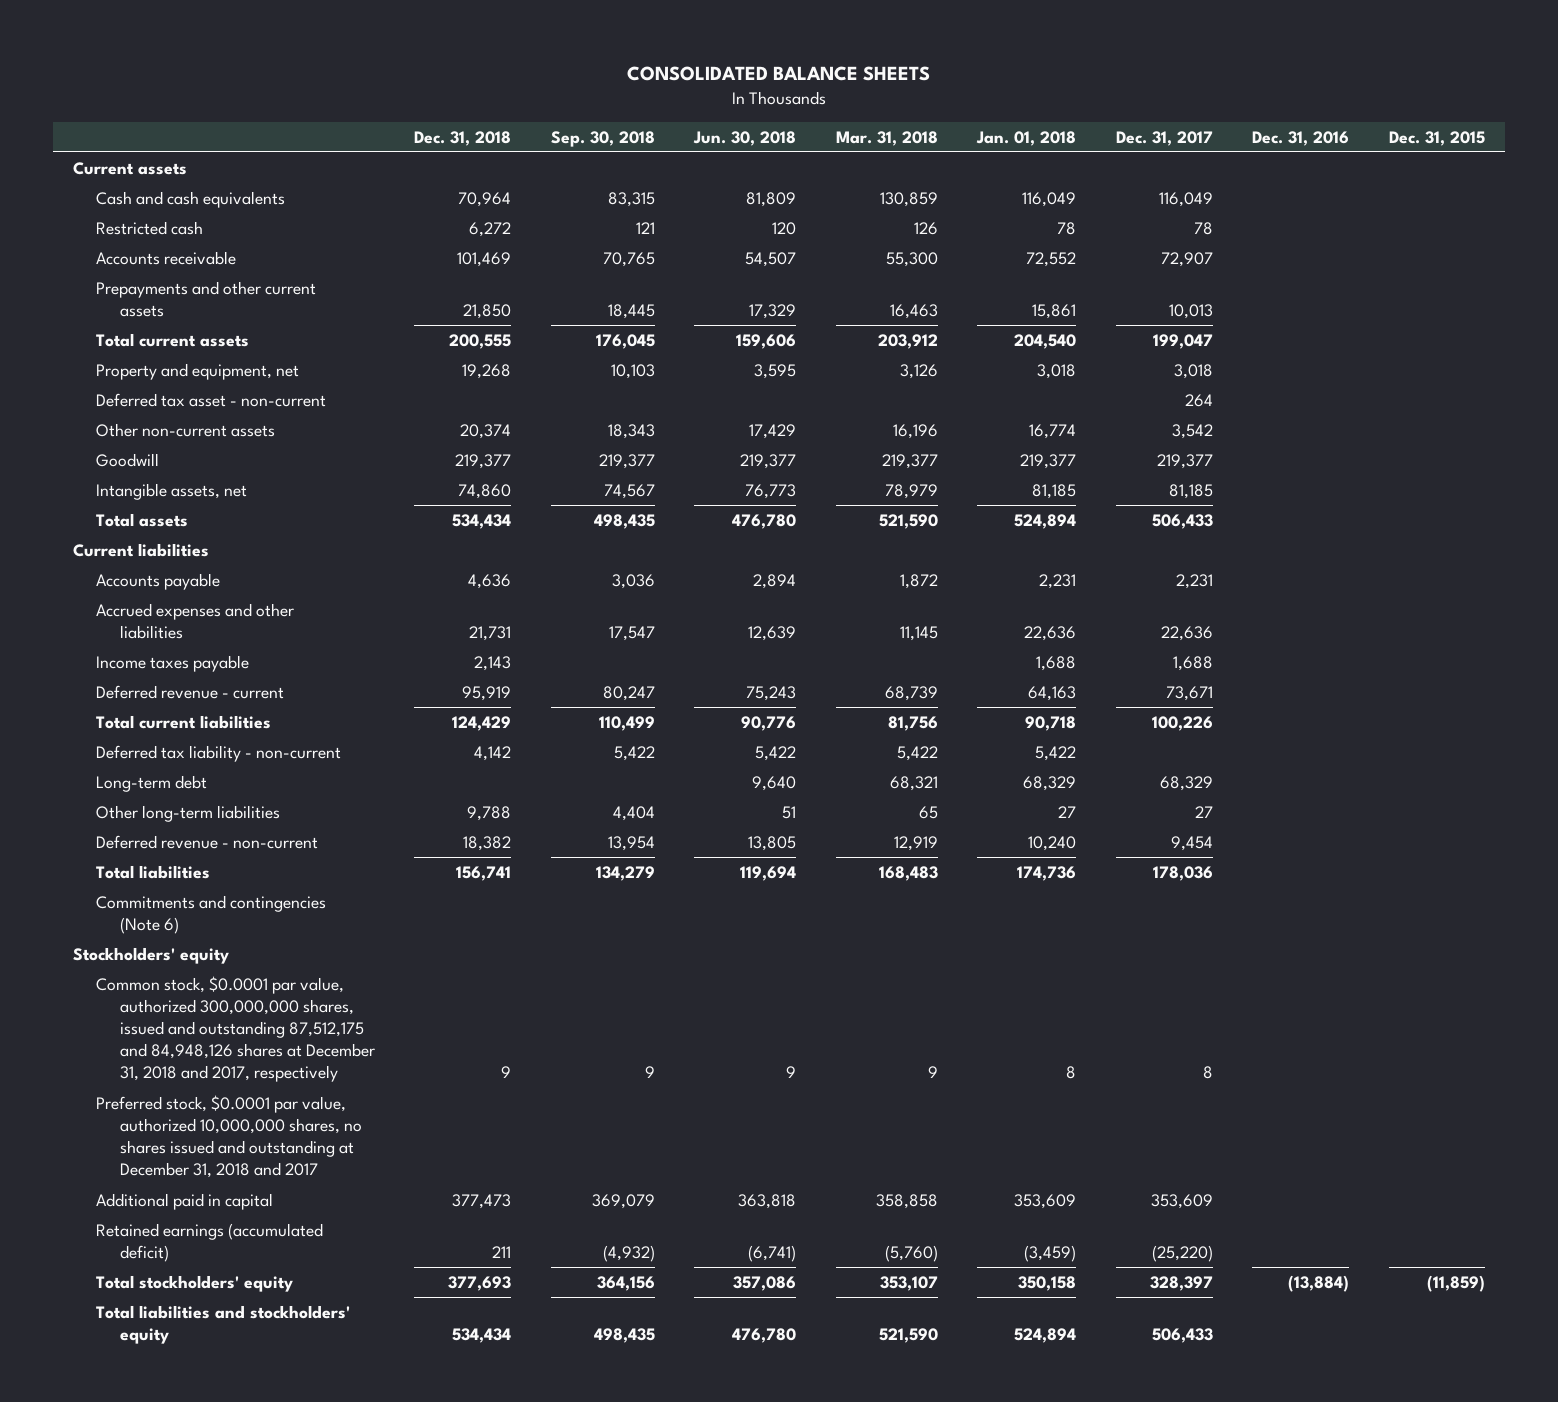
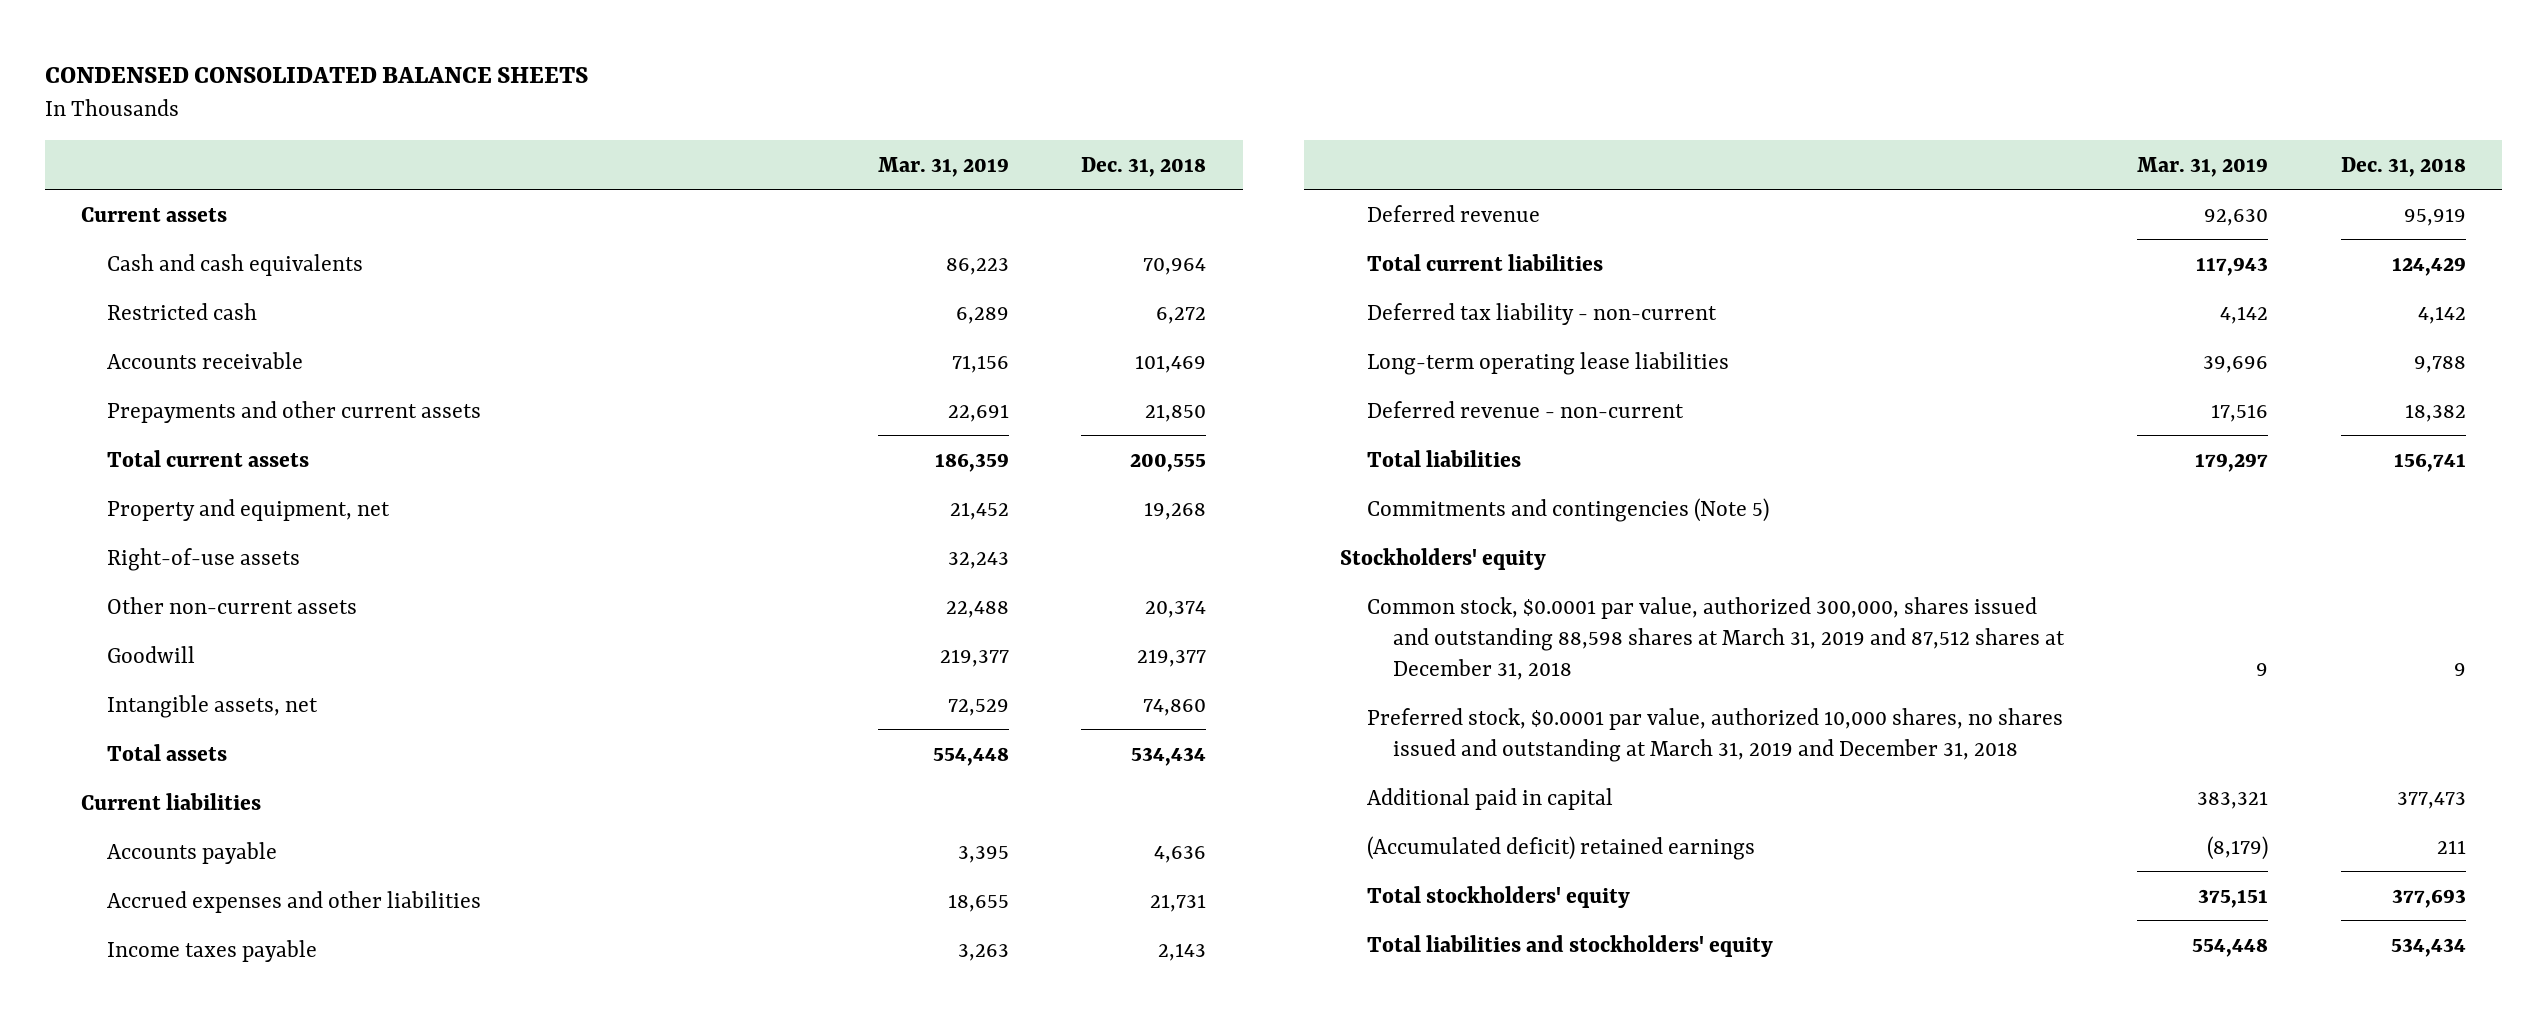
- CONSOLIDATED BALANCE SHEETS
+ CONDENSED CONSOLIDATED BALANCE SHEETS
- | Dec. 31, 2018 | Sep. 30, 2018 | Jun. 30, 2018 | Mar. 31, 2018 | Jan. 01, 2018 | Dec. 31, 2017 | Dec. 31, 2016 | Dec. 31, 2015
+ | Mar. 31, 2019 | Dec. 31, 2018
- Deferred tax asset - non-current | | | | | | 264 | |
+ Right-of-use assets | 32,243 |
- Deferred revenue - current | 95,919 | 80,247 | 75,243 | 68,739 | 64,163 | 73,671 | |
+ Deferred revenue | 92,630 | 95,919
- Long-term debt | | | 9,640 | 68,321 | 68,329 | 68,329 | |
- Other long-term liabilities | 9,788 | 4,404 | 51 | 65 | 27 | 27 | |
+ Long-term operating lease liabilities | 39,696 | 9,788
- Commitments and contingencies (Note 6)
+ Commitments and contingencies (Note 5)
- Common stock, $0.0001 par value, authorized 300,000,000 shares, issued and outstanding 87,512,175 and 84,948,126 shares at December 31, 2018 and 2017, respectively | 9 | 9 | 9 | 9 | 8 | 8 | |
- Preferred stock, $0.0001 par value, authorized 10,000,000 shares, no shares issued and outstanding at December 31, 2018 and 2017
+ Common stock, $0.0001 par value, authorized 300,000, shares issued and outstanding 88,598 shares at March 31, 2019 and 87,512 shares at December 31, 2018 | 9 | 9
+ Preferred stock, $0.0001 par value, authorized 10,000 shares, no shares issued and outstanding at March 31, 2019 and December 31, 2018
- Retained earnings (accumulated deficit) | 211 | (4,932) | (6,741) | (5,760) | (3,459) | (25,220) | |
+ (Accumulated deficit) retained earnings | (8,179) | 211

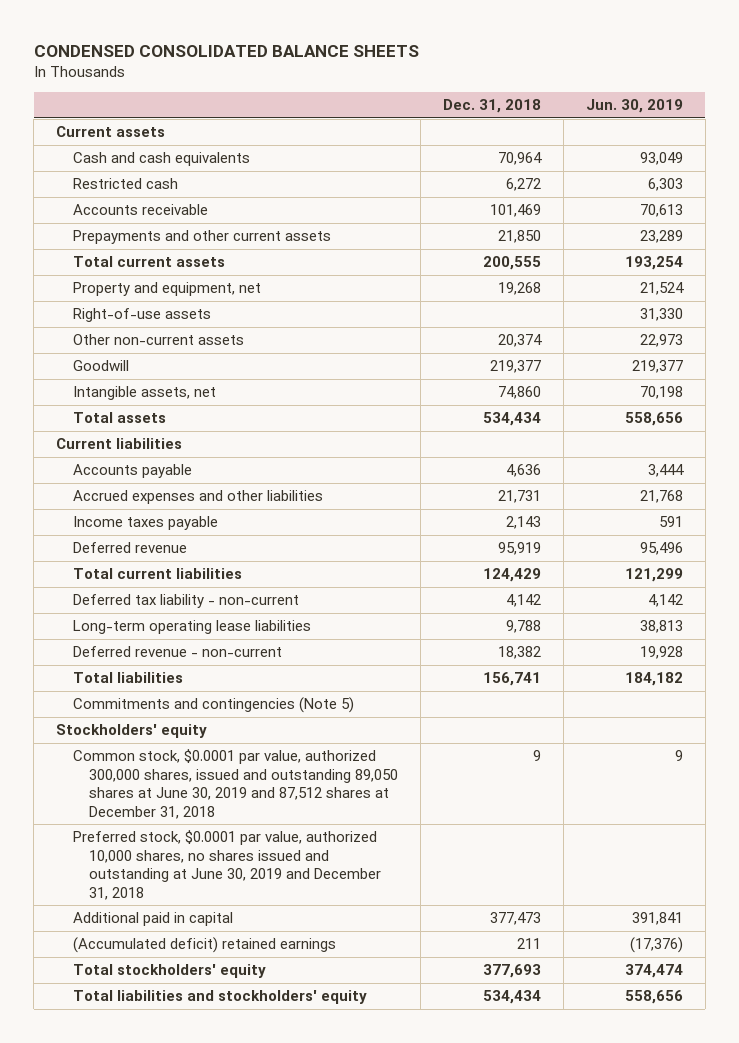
- | Mar. 31, 2019 | Dec. 31, 2018
+ | Dec. 31, 2018 | Jun. 30, 2019
- Common stock, $0.0001 par value, authorized 300,000, shares issued and outstanding 88,598 shares at March 31, 2019 and 87,512 shares at December 31, 2018 | 9 | 9
- Preferred stock, $0.0001 par value, authorized 10,000 shares, no shares issued and outstanding at March 31, 2019 and December 31, 2018
+ Common stock, $0.0001 par value, authorized 300,000 shares, issued and outstanding 89,050 shares at June 30, 2019 and 87,512 shares at December 31, 2018 | 9 | 9
+ Preferred stock, $0.0001 par value, authorized 10,000 shares, no shares issued and outstanding at June 30, 2019 and December 31, 2018

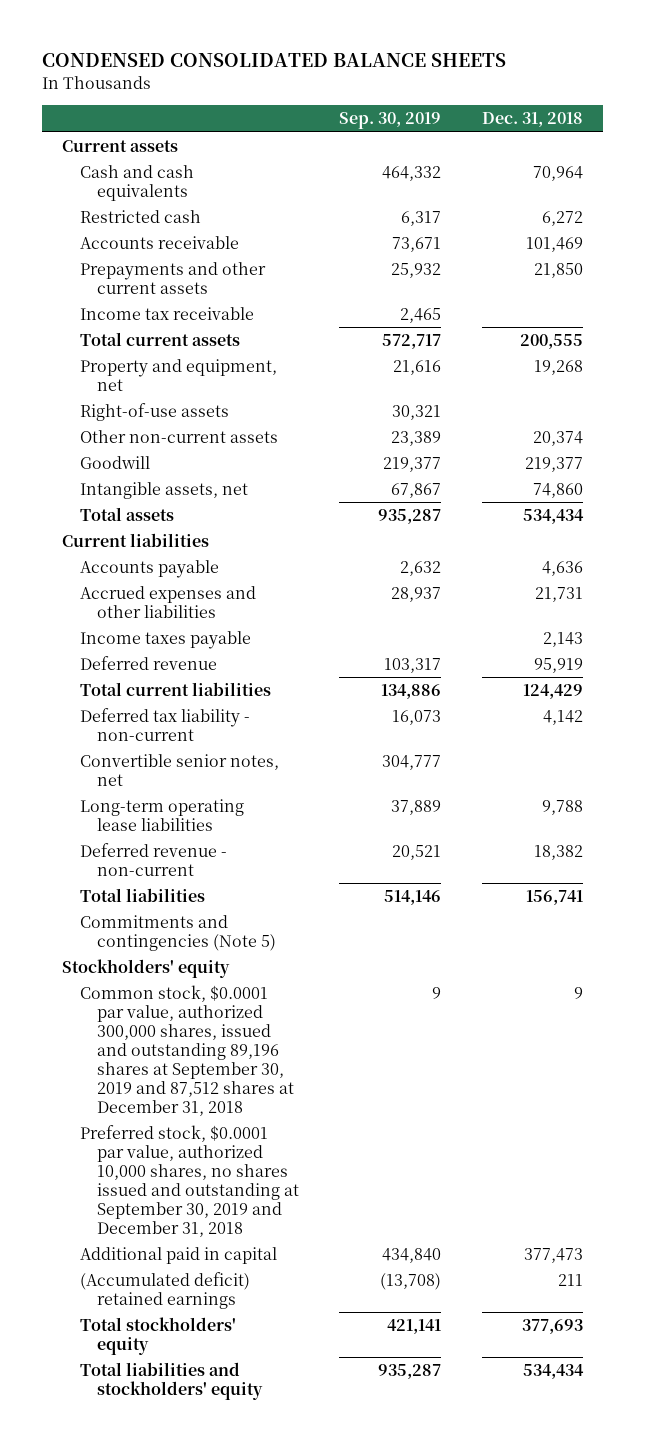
- | Dec. 31, 2018 | Jun. 30, 2019
+ | Sep. 30, 2019 | Dec. 31, 2018
+ Income tax receivable | 2,465 |
+ Convertible senior notes, net | 304,777 |
- Common stock, $0.0001 par value, authorized 300,000 shares, issued and outstanding 89,050 shares at June 30, 2019 and 87,512 shares at December 31, 2018 | 9 | 9
- Preferred stock, $0.0001 par value, authorized 10,000 shares, no shares issued and outstanding at June 30, 2019 and December 31, 2018
+ Common stock, $0.0001 par value, authorized 300,000 shares, issued and outstanding 89,196 shares at September 30, 2019 and 87,512 shares at December 31, 2018 | 9 | 9
+ Preferred stock, $0.0001 par value, authorized 10,000 shares, no shares issued and outstanding at September 30, 2019 and December 31, 2018

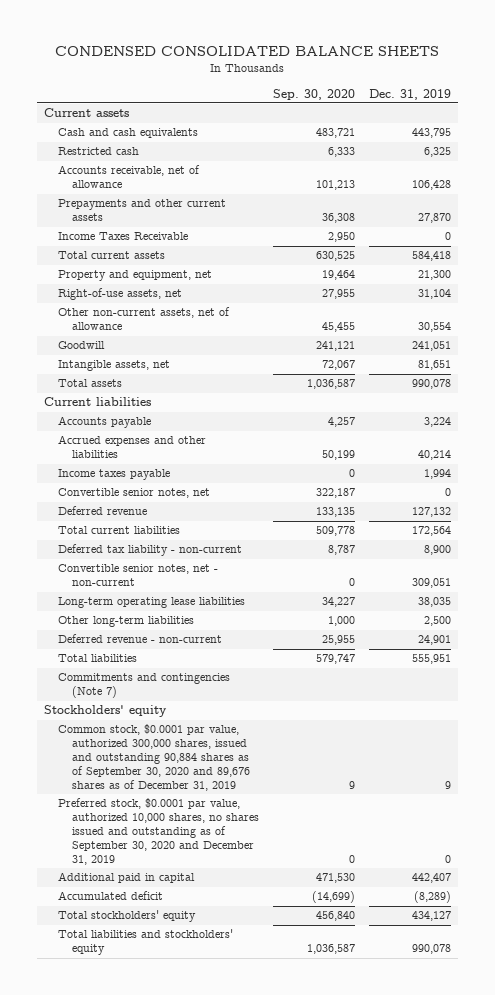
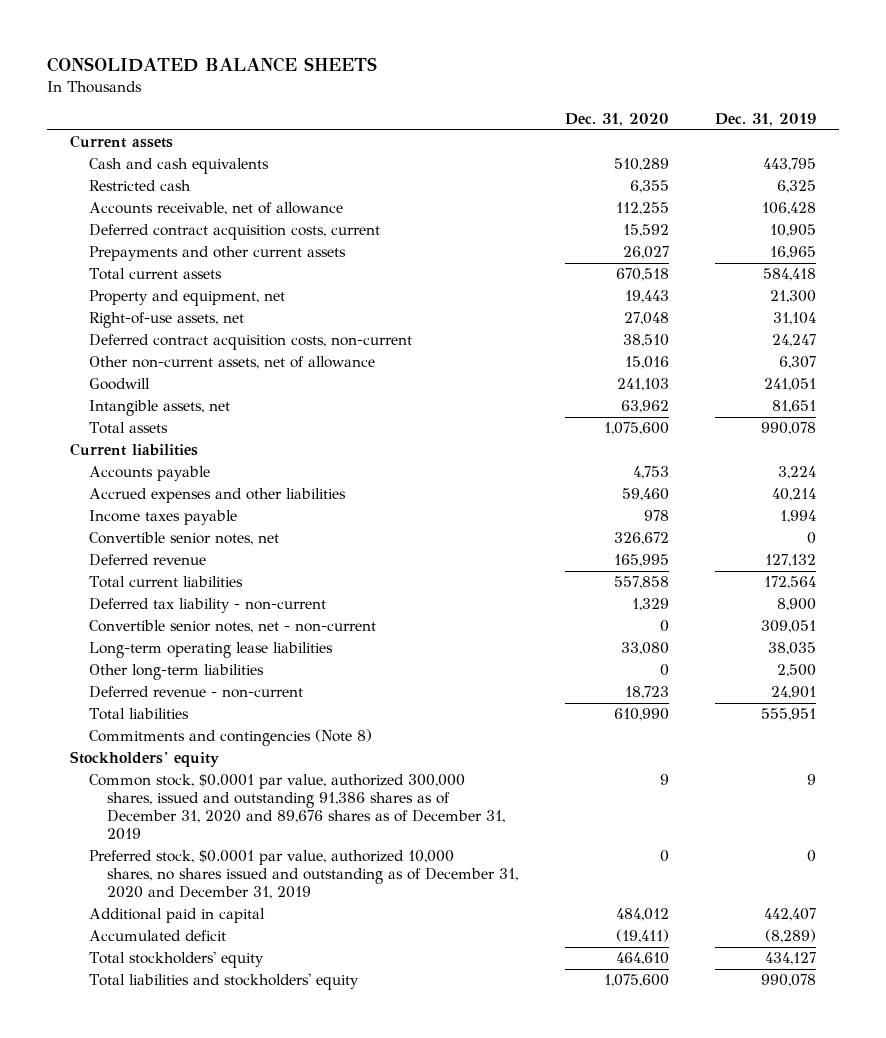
- CONDENSED CONSOLIDATED BALANCE SHEETS
+ CONSOLIDATED BALANCE SHEETS
- | Sep. 30, 2020 | Dec. 31, 2019
+ | Dec. 31, 2020 | Dec. 31, 2019
- Prepayments and other current assets | 36,308 | 27,870
- Income Taxes Receivable | 2,950 | 0
+ Deferred contract acquisition costs, current | 15,592 | 10,905
+ Prepayments and other current assets | 26,027 | 16,965
- Other non-current assets, net of allowance | 45,455 | 30,554
+ Deferred contract acquisition costs, non-current | 38,510 | 24,247
+ Other non-current assets, net of allowance | 15,016 | 6,307
- Commitments and contingencies (Note 7)
+ Commitments and contingencies (Note 8)
- Common stock, $0.0001 par value, authorized 300,000 shares, issued and outstanding 90,884 shares as of September 30, 2020 and 89,676 shares as of December 31, 2019 | 9 | 9
- Preferred stock, $0.0001 par value, authorized 10,000 shares, no shares issued and outstanding as of September 30, 2020 and December 31, 2019 | 0 | 0
+ Common stock, $0.0001 par value, authorized 300,000 shares, issued and outstanding 91,386 shares as of December 31, 2020 and 89,676 shares as of December 31, 2019 | 9 | 9
+ Preferred stock, $0.0001 par value, authorized 10,000 shares, no shares issued and outstanding as of December 31, 2020 and December 31, 2019 | 0 | 0

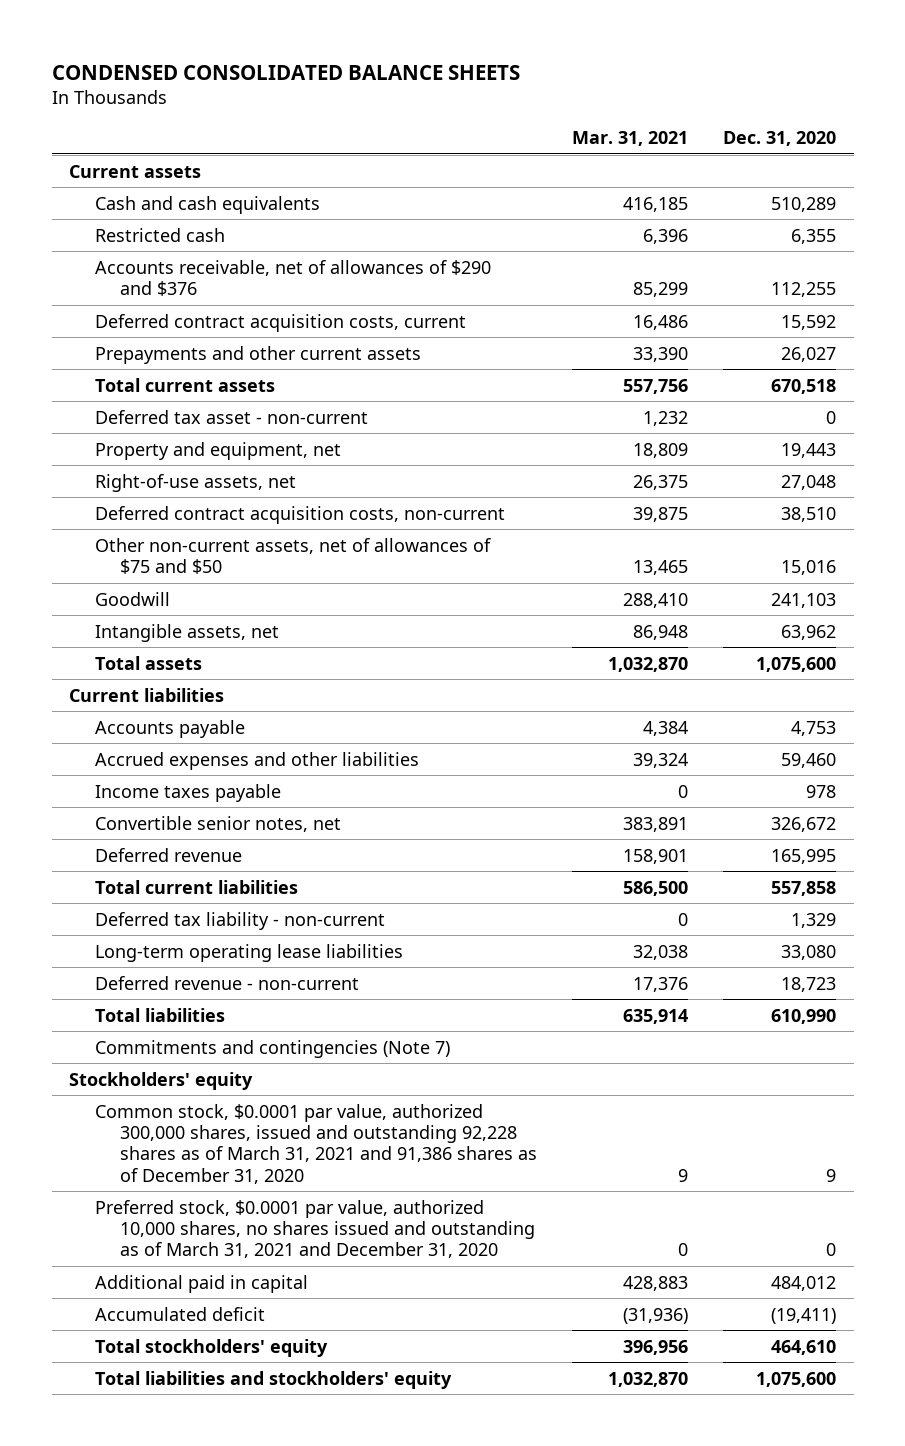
- CONSOLIDATED BALANCE SHEETS
+ CONDENSED CONSOLIDATED BALANCE SHEETS
- | Dec. 31, 2020 | Dec. 31, 2019
+ | Mar. 31, 2021 | Dec. 31, 2020
- Accounts receivable, net of allowance | 112,255 | 106,428
+ Accounts receivable, net of allowances of $290 and $376 | 85,299 | 112,255
+ Deferred tax asset - non-current | 1,232 | 0
- Other non-current assets, net of allowance | 15,016 | 6,307
+ Other non-current assets, net of allowances of $75 and $50 | 13,465 | 15,016
- Convertible senior notes, net - non-current | 0 | 309,051
- Other long-term liabilities | 0 | 2,500
- Commitments and contingencies (Note 8)
+ Commitments and contingencies (Note 7)
- Common stock, $0.0001 par value, authorized 300,000 shares, issued and outstanding 91,386 shares as of December 31, 2020 and 89,676 shares as of December 31, 2019 | 9 | 9
- Preferred stock, $0.0001 par value, authorized 10,000 shares, no shares issued and outstanding as of December 31, 2020 and December 31, 2019 | 0 | 0
+ Common stock, $0.0001 par value, authorized 300,000 shares, issued and outstanding 92,228 shares as of March 31, 2021 and 91,386 shares as of December 31, 2020 | 9 | 9
+ Preferred stock, $0.0001 par value, authorized 10,000 shares, no shares issued and outstanding as of March 31, 2021 and December 31, 2020 | 0 | 0

